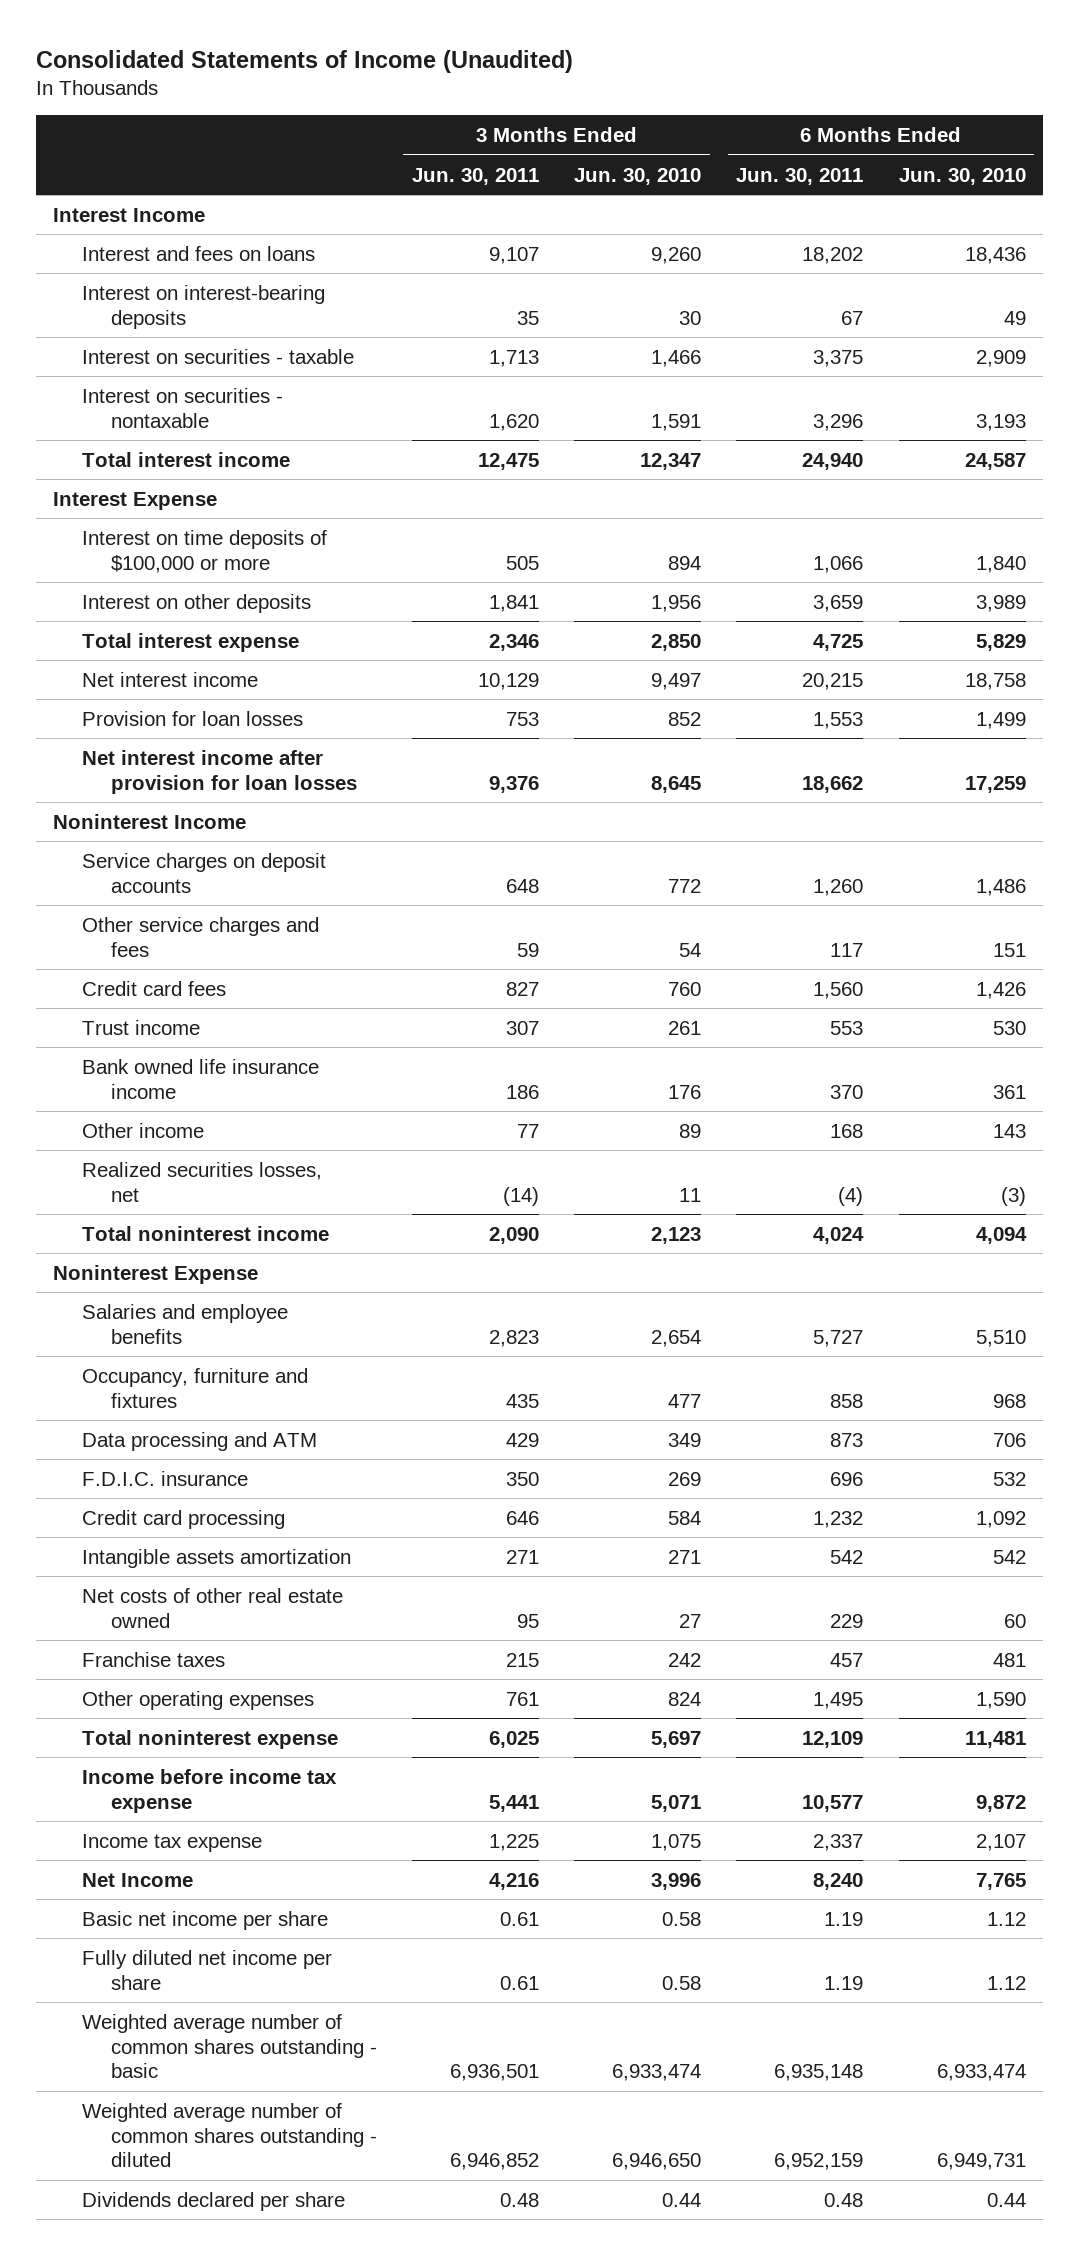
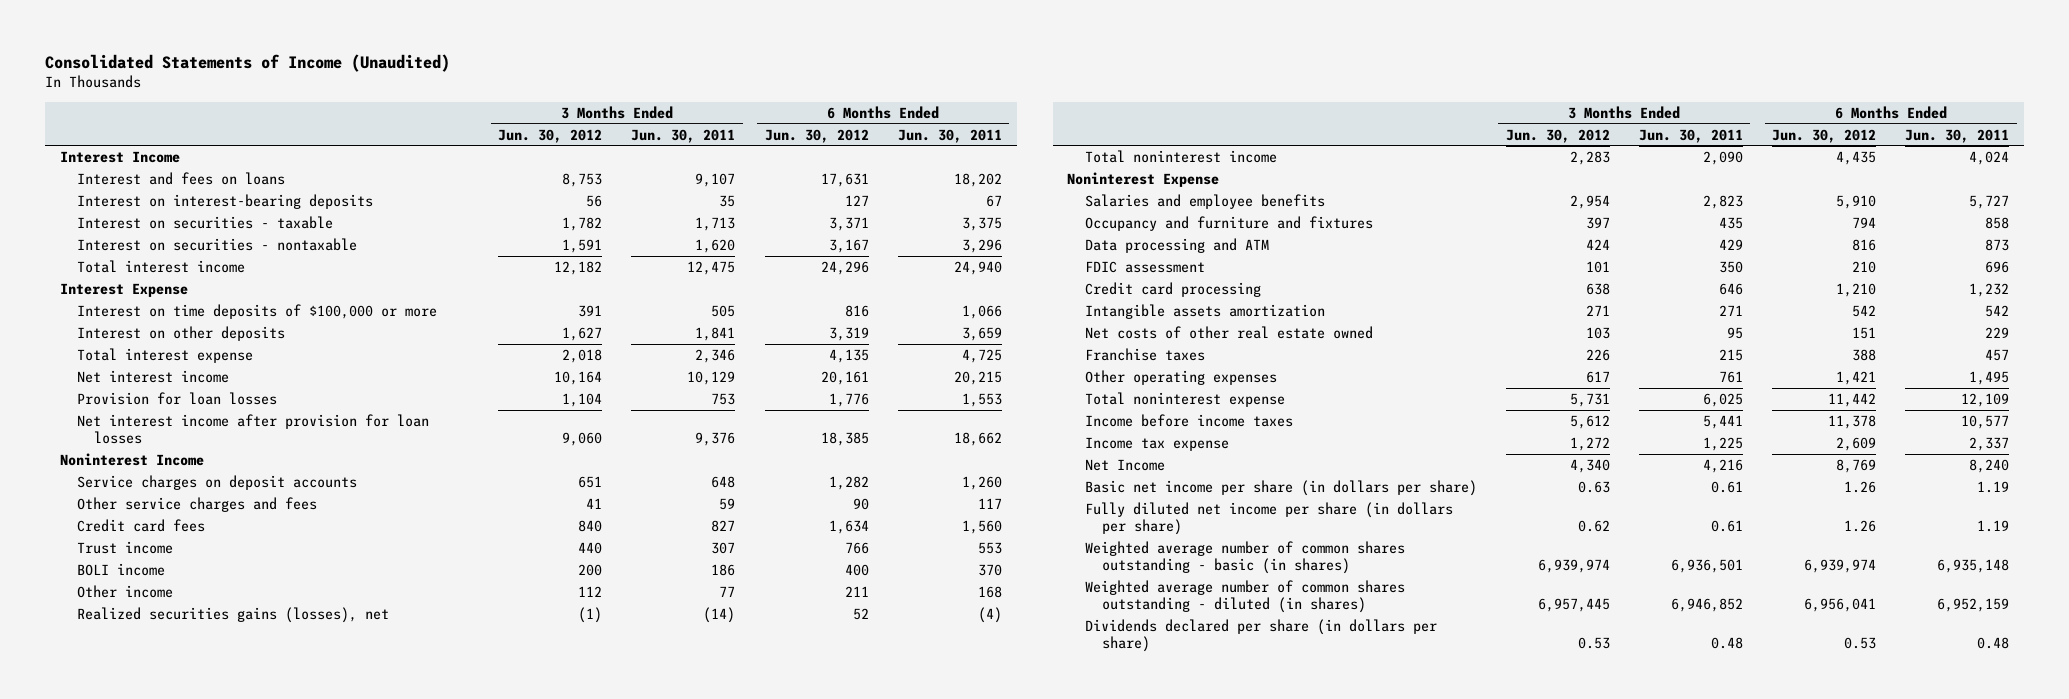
- | 3 Months Ended Jun. 30, 2011 | 3 Months Ended Jun. 30, 2010 | 6 Months Ended Jun. 30, 2011 | 6 Months Ended Jun. 30, 2010
+ | 3 Months Ended Jun. 30, 2012 | 3 Months Ended Jun. 30, 2011 | 6 Months Ended Jun. 30, 2012 | 6 Months Ended Jun. 30, 2011
- Bank owned life insurance income | 186 | 176 | 370 | 361
+ BOLI income | 200 | 186 | 400 | 370
- Realized securities losses, net | (14) | 11 | (4) | (3)
+ Realized securities gains (losses), net | (1) | (14) | 52 | (4)
- Occupancy, furniture and fixtures | 435 | 477 | 858 | 968
+ Occupancy and furniture and fixtures | 397 | 435 | 794 | 858
- F.D.I.C. insurance | 350 | 269 | 696 | 532
+ FDIC assessment | 101 | 350 | 210 | 696
- Income before income tax expense | 5,441 | 5,071 | 10,577 | 9,872
+ Income before income taxes | 5,612 | 5,441 | 11,378 | 10,577
- Basic net income per share | 0.61 | 0.58 | 1.19 | 1.12
- Fully diluted net income per share | 0.61 | 0.58 | 1.19 | 1.12
- Weighted average number of common shares outstanding - basic | 6,936,501 | 6,933,474 | 6,935,148 | 6,933,474
- Weighted average number of common shares outstanding - diluted | 6,946,852 | 6,946,650 | 6,952,159 | 6,949,731
- Dividends declared per share | 0.48 | 0.44 | 0.48 | 0.44
+ Basic net income per share (in dollars per share) | 0.63 | 0.61 | 1.26 | 1.19
+ Fully diluted net income per share (in dollars per share) | 0.62 | 0.61 | 1.26 | 1.19
+ Weighted average number of common shares outstanding - basic (in shares) | 6,939,974 | 6,936,501 | 6,939,974 | 6,935,148
+ Weighted average number of common shares outstanding - diluted (in shares) | 6,957,445 | 6,946,852 | 6,956,041 | 6,952,159
+ Dividends declared per share (in dollars per share) | 0.53 | 0.48 | 0.53 | 0.48

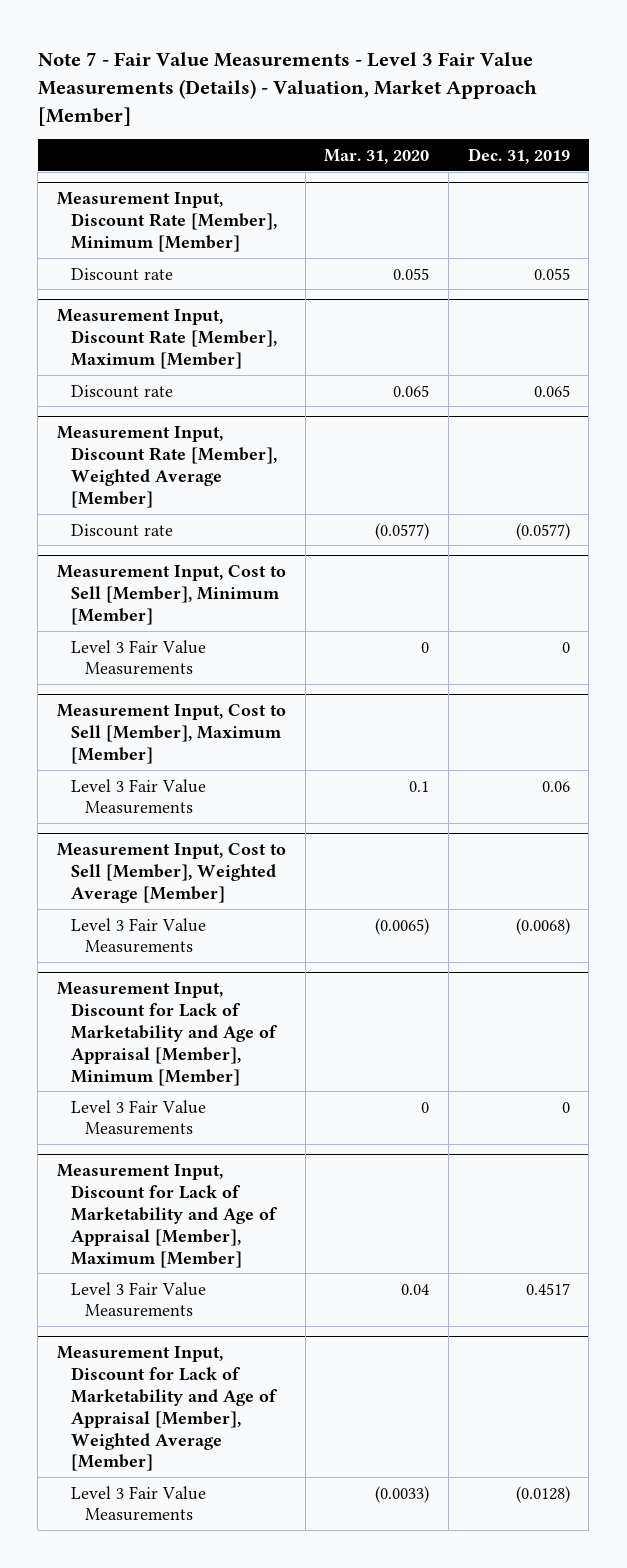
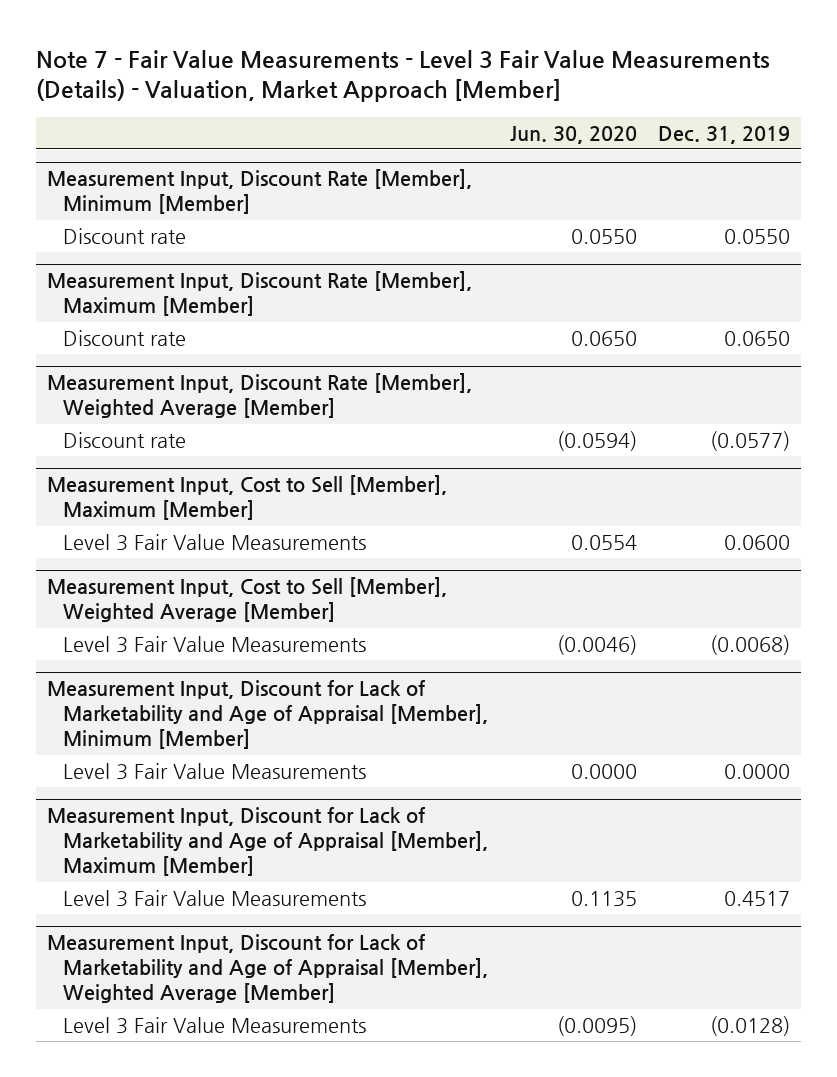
- | Mar. 31, 2020 | Dec. 31, 2019
+ | Jun. 30, 2020 | Dec. 31, 2019
@ Measurement Input, Discount Rate [Member], Minimum [Member]
- Discount rate | 0.055 | 0.055
+ Discount rate | 0.0550 | 0.0550
@ Measurement Input, Discount Rate [Member], Maximum [Member]
- Discount rate | 0.065 | 0.065
+ Discount rate | 0.0650 | 0.0650
- Measurement Input, Cost to Sell [Member], Minimum [Member]
- Level 3 Fair Value Measurements | 0 | 0
@ Measurement Input, Cost to Sell [Member], Maximum [Member]
- Level 3 Fair Value Measurements | 0.1 | 0.06
+ Level 3 Fair Value Measurements | 0.0554 | 0.0600
@ Measurement Input, Discount for Lack of Marketability and Age of Appraisal [Member], Minimum [Member]
- Level 3 Fair Value Measurements | 0 | 0
+ Level 3 Fair Value Measurements | 0.0000 | 0.0000

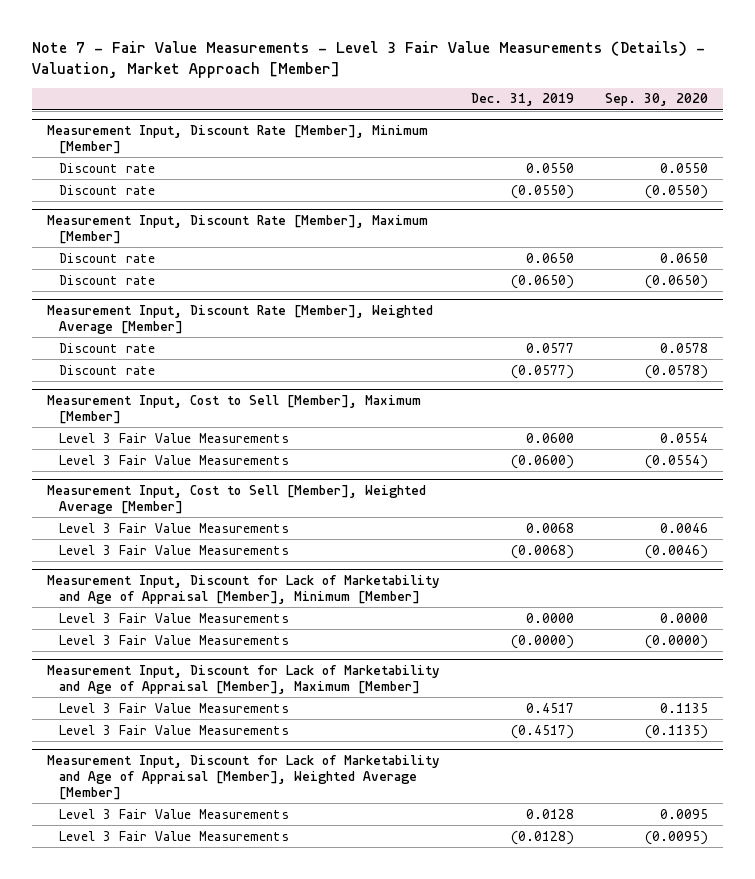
- | Jun. 30, 2020 | Dec. 31, 2019
+ | Dec. 31, 2019 | Sep. 30, 2020
@ Measurement Input, Discount Rate [Member], Minimum [Member]
+ Discount rate | (0.0550) | (0.0550)
@ Measurement Input, Discount Rate [Member], Maximum [Member]
+ Discount rate | (0.0650) | (0.0650)
@ Measurement Input, Discount Rate [Member], Weighted Average [Member]
+ Discount rate | 0.0577 | 0.0578
@ Measurement Input, Cost to Sell [Member], Maximum [Member]
+ Level 3 Fair Value Measurements | (0.0600) | (0.0554)
@ Measurement Input, Cost to Sell [Member], Weighted Average [Member]
+ Level 3 Fair Value Measurements | 0.0068 | 0.0046
@ Measurement Input, Discount for Lack of Marketability and Age of Appraisal [Member], Minimum [Member]
+ Level 3 Fair Value Measurements | (0.0000) | (0.0000)
@ Measurement Input, Discount for Lack of Marketability and Age of Appraisal [Member], Maximum [Member]
+ Level 3 Fair Value Measurements | (0.4517) | (0.1135)
@ Measurement Input, Discount for Lack of Marketability and Age of Appraisal [Member], Weighted Average [Member]
+ Level 3 Fair Value Measurements | 0.0128 | 0.0095

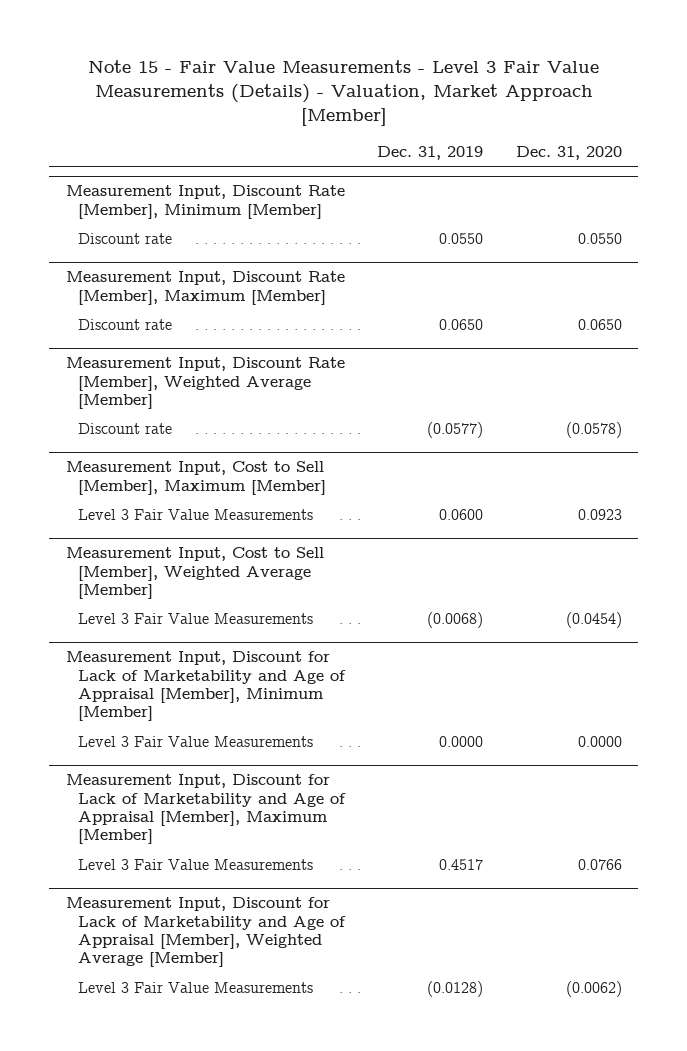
- Note 7 - Fair Value Measurements - Level 3 Fair Value Measurements (Details) - Valuation, Market Approach [Member]
+ Note 15 - Fair Value Measurements - Level 3 Fair Value Measurements (Details) - Valuation, Market Approach [Member]
- | Dec. 31, 2019 | Sep. 30, 2020
+ | Dec. 31, 2019 | Dec. 31, 2020
@ Measurement Input, Discount Rate [Member], Minimum [Member]
- Discount rate | (0.0550) | (0.0550)
@ Measurement Input, Discount Rate [Member], Maximum [Member]
- Discount rate | (0.0650) | (0.0650)
@ Measurement Input, Discount Rate [Member], Weighted Average [Member]
- Discount rate | 0.0577 | 0.0578
@ Measurement Input, Cost to Sell [Member], Maximum [Member]
- Level 3 Fair Value Measurements | (0.0600) | (0.0554)
@ Measurement Input, Cost to Sell [Member], Weighted Average [Member]
- Level 3 Fair Value Measurements | 0.0068 | 0.0046
@ Measurement Input, Discount for Lack of Marketability and Age of Appraisal [Member], Minimum [Member]
- Level 3 Fair Value Measurements | (0.0000) | (0.0000)
@ Measurement Input, Discount for Lack of Marketability and Age of Appraisal [Member], Maximum [Member]
- Level 3 Fair Value Measurements | (0.4517) | (0.1135)
@ Measurement Input, Discount for Lack of Marketability and Age of Appraisal [Member], Weighted Average [Member]
- Level 3 Fair Value Measurements | 0.0128 | 0.0095

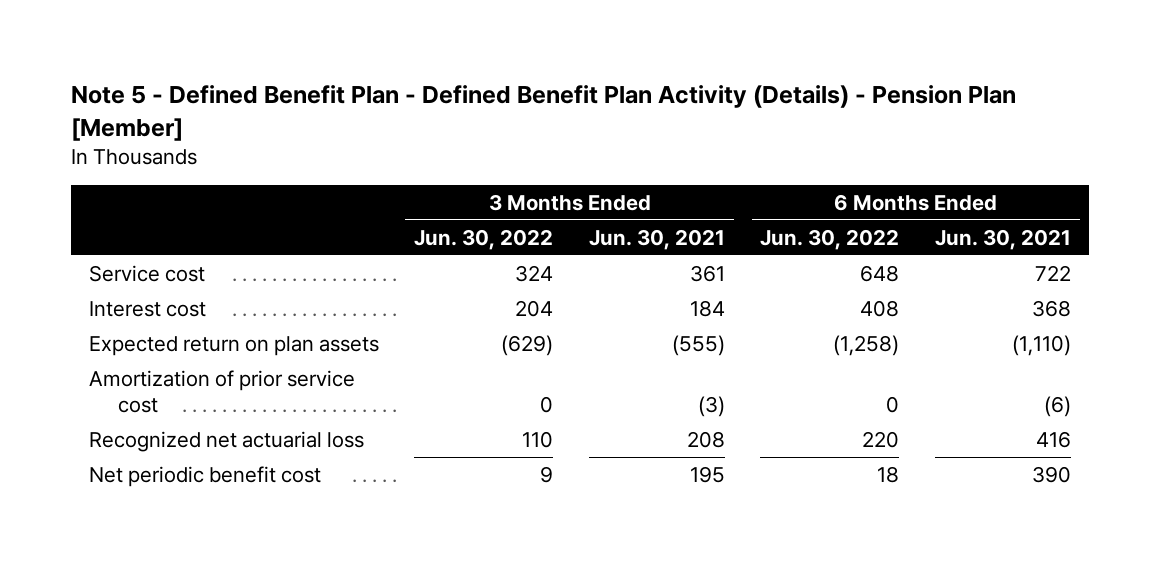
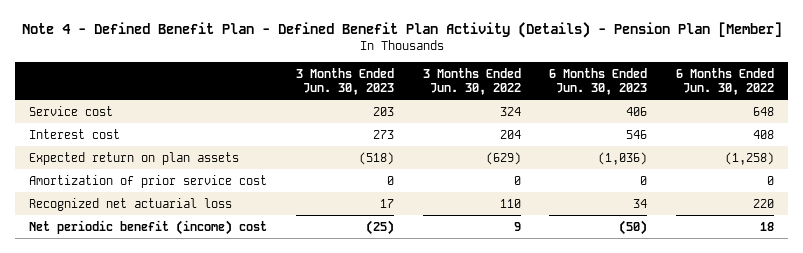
- Note 5 - Defined Benefit Plan - Defined Benefit Plan Activity (Details) - Pension Plan [Member]
+ Note 4 - Defined Benefit Plan - Defined Benefit Plan Activity (Details) - Pension Plan [Member]
- | 3 Months Ended Jun. 30, 2022 | 3 Months Ended Jun. 30, 2021 | 6 Months Ended Jun. 30, 2022 | 6 Months Ended Jun. 30, 2021
+ | 3 Months Ended Jun. 30, 2023 | 3 Months Ended Jun. 30, 2022 | 6 Months Ended Jun. 30, 2023 | 6 Months Ended Jun. 30, 2022
- Net periodic benefit cost | 9 | 195 | 18 | 390
+ Net periodic benefit (income) cost | (25) | 9 | (50) | 18

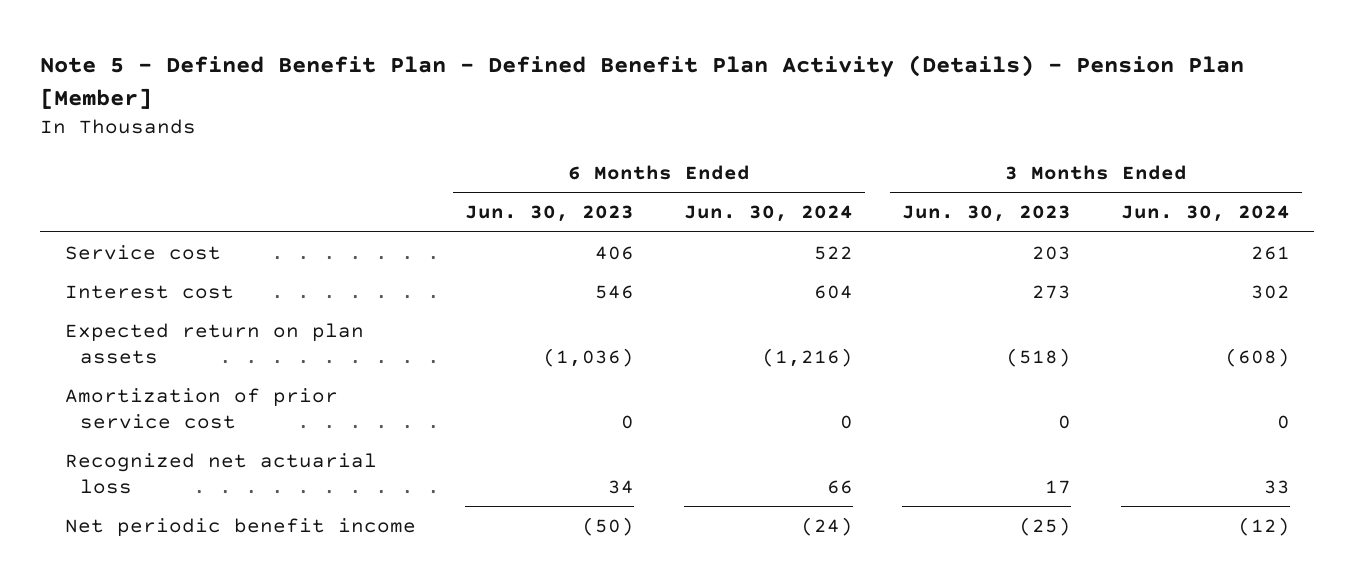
- Note 4 - Defined Benefit Plan - Defined Benefit Plan Activity (Details) - Pension Plan [Member]
+ Note 5 - Defined Benefit Plan - Defined Benefit Plan Activity (Details) - Pension Plan [Member]
- | 3 Months Ended Jun. 30, 2023 | 3 Months Ended Jun. 30, 2022 | 6 Months Ended Jun. 30, 2023 | 6 Months Ended Jun. 30, 2022
+ | 6 Months Ended Jun. 30, 2023 | 6 Months Ended Jun. 30, 2024 | 3 Months Ended Jun. 30, 2023 | 3 Months Ended Jun. 30, 2024
- Net periodic benefit (income) cost | (25) | 9 | (50) | 18
+ Net periodic benefit income | (50) | (24) | (25) | (12)

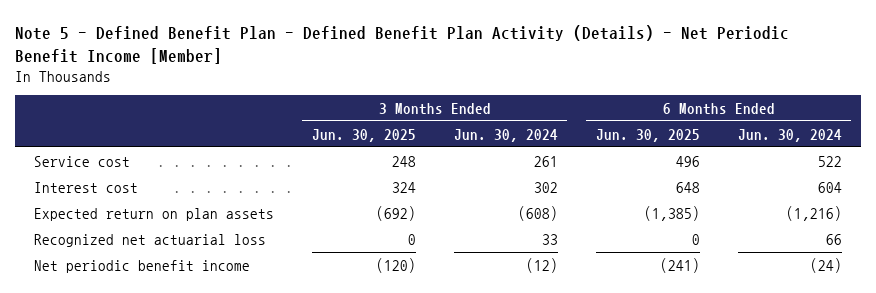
- Note 5 - Defined Benefit Plan - Defined Benefit Plan Activity (Details) - Pension Plan [Member]
+ Note 5 - Defined Benefit Plan - Defined Benefit Plan Activity (Details) - Net Periodic Benefit Income [Member]
- | 6 Months Ended Jun. 30, 2023 | 6 Months Ended Jun. 30, 2024 | 3 Months Ended Jun. 30, 2023 | 3 Months Ended Jun. 30, 2024
+ | 3 Months Ended Jun. 30, 2025 | 3 Months Ended Jun. 30, 2024 | 6 Months Ended Jun. 30, 2025 | 6 Months Ended Jun. 30, 2024
- Amortization of prior service cost | 0 | 0 | 0 | 0

